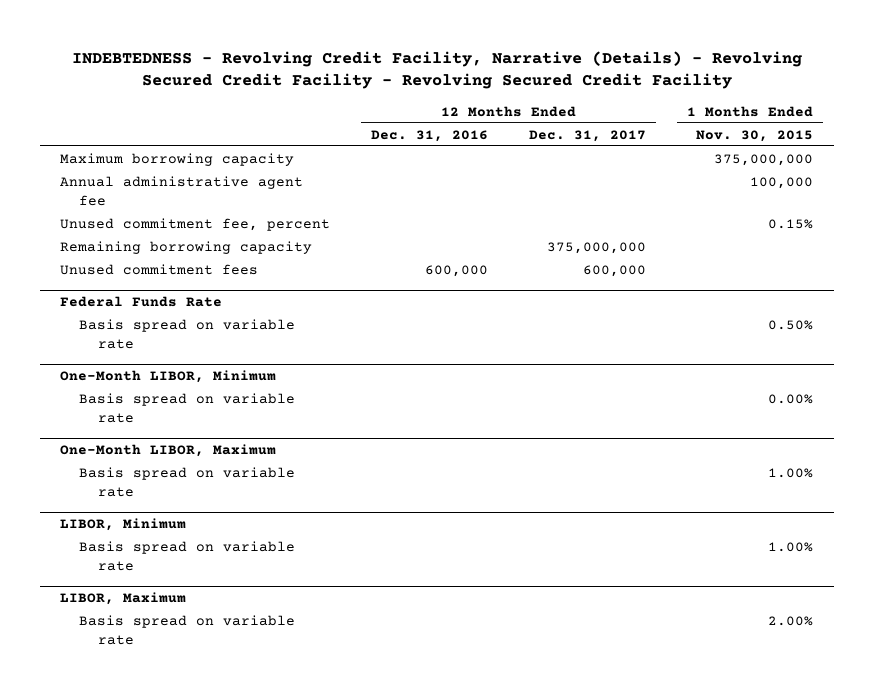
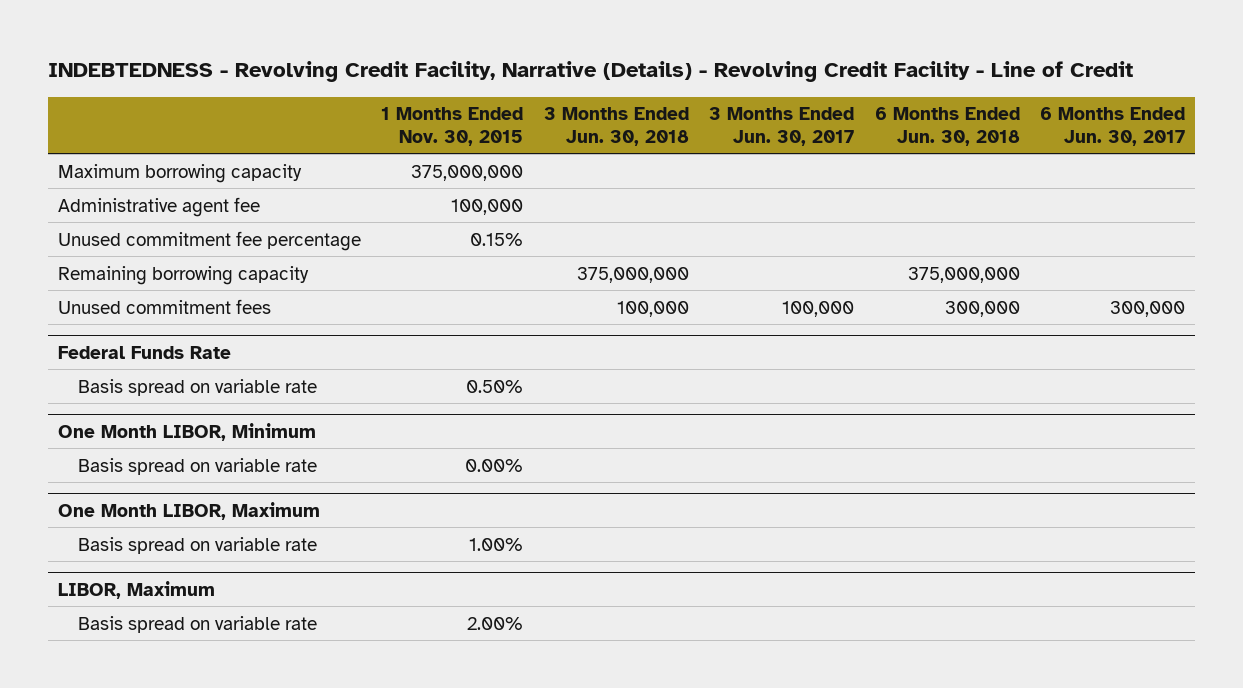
- INDEBTEDNESS - Revolving Credit Facility, Narrative (Details) - Revolving Secured Credit Facility - Revolving Secured Credit Facility
+ INDEBTEDNESS - Revolving Credit Facility, Narrative (Details) - Revolving Credit Facility - Line of Credit
- | 12 Months Ended Dec. 31, 2016 | 12 Months Ended Dec. 31, 2017 | 1 Months Ended Nov. 30, 2015
+ | 1 Months Ended Nov. 30, 2015 | 3 Months Ended Jun. 30, 2018 | 3 Months Ended Jun. 30, 2017 | 6 Months Ended Jun. 30, 2018 | 6 Months Ended Jun. 30, 2017
- Annual administrative agent fee | | | 100,000
- Unused commitment fee, percent | | | 0.15%
+ Administrative agent fee | 100,000 | | | |
+ Unused commitment fee percentage | 0.15% | | | |
- One-Month LIBOR, Minimum
+ One Month LIBOR, Minimum
- One-Month LIBOR, Maximum
- Basis spread on variable rate | | | 1.00%
- LIBOR, Minimum
+ One Month LIBOR, Maximum

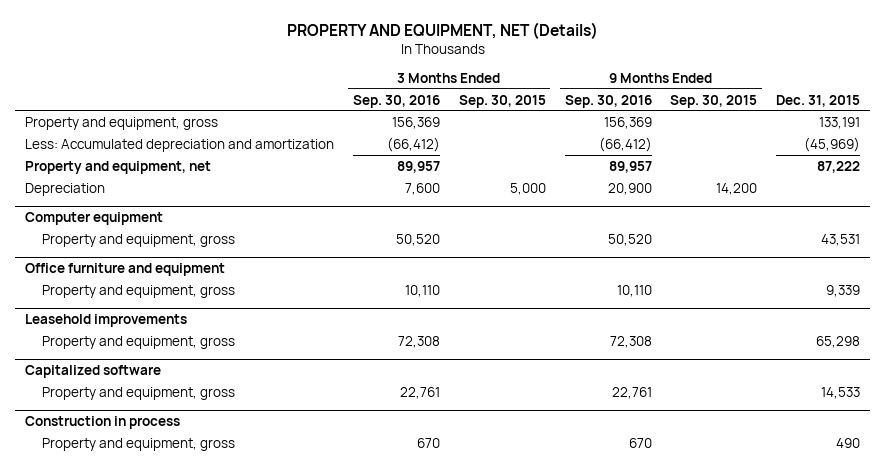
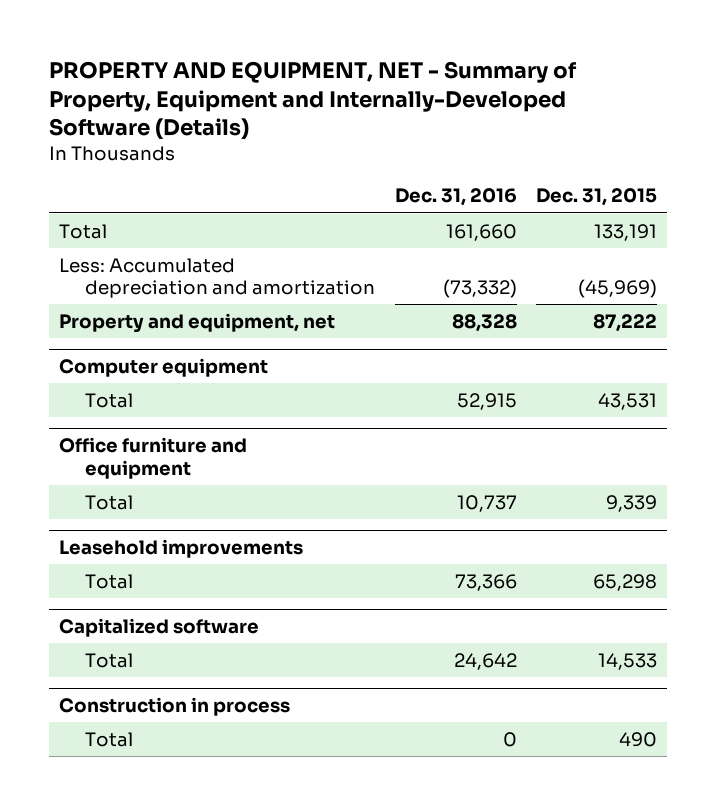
- PROPERTY AND EQUIPMENT, NET (Details)
+ PROPERTY AND EQUIPMENT, NET - Summary of Property, Equipment and Internally-Developed Software (Details)
- | 3 Months Ended Sep. 30, 2016 | 3 Months Ended Sep. 30, 2015 | 9 Months Ended Sep. 30, 2016 | 9 Months Ended Sep. 30, 2015 | Dec. 31, 2015
+ | Dec. 31, 2016 | Dec. 31, 2015
- Property and equipment, gross | 156,369 | | 156,369 | | 133,191
+ Total | 161,660 | 133,191
- Depreciation | 7,600 | 5,000 | 20,900 | 14,200 |
@ Computer equipment
- Property and equipment, gross | 50,520 | | 50,520 | | 43,531
+ Total | 52,915 | 43,531
@ Office furniture and equipment
- Property and equipment, gross | 10,110 | | 10,110 | | 9,339
+ Total | 10,737 | 9,339
@ Leasehold improvements
- Property and equipment, gross | 72,308 | | 72,308 | | 65,298
+ Total | 73,366 | 65,298
@ Capitalized software
- Property and equipment, gross | 22,761 | | 22,761 | | 14,533
+ Total | 24,642 | 14,533
@ Construction in process
- Property and equipment, gross | 670 | | 670 | | 490
+ Total | 0 | 490

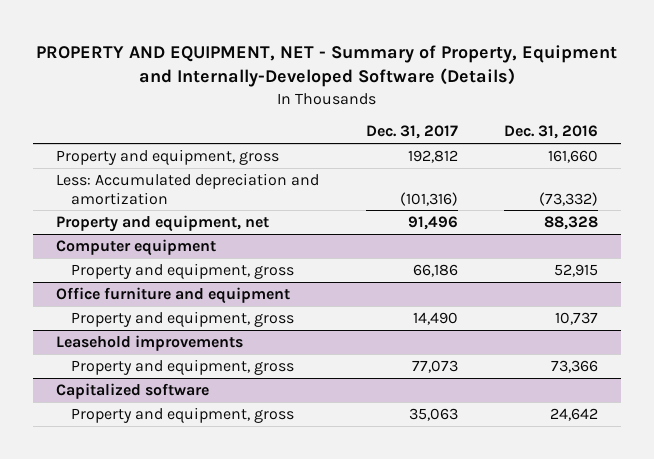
- | Dec. 31, 2016 | Dec. 31, 2015
+ | Dec. 31, 2017 | Dec. 31, 2016
- Total | 161,660 | 133,191
+ Property and equipment, gross | 192,812 | 161,660
@ Computer equipment
- Total | 52,915 | 43,531
+ Property and equipment, gross | 66,186 | 52,915
@ Office furniture and equipment
- Total | 10,737 | 9,339
+ Property and equipment, gross | 14,490 | 10,737
@ Leasehold improvements
- Total | 73,366 | 65,298
+ Property and equipment, gross | 77,073 | 73,366
@ Capitalized software
- Total | 24,642 | 14,533
- Construction in process
- Total | 0 | 490
@ Capitalized software
+ Property and equipment, gross | 35,063 | 24,642

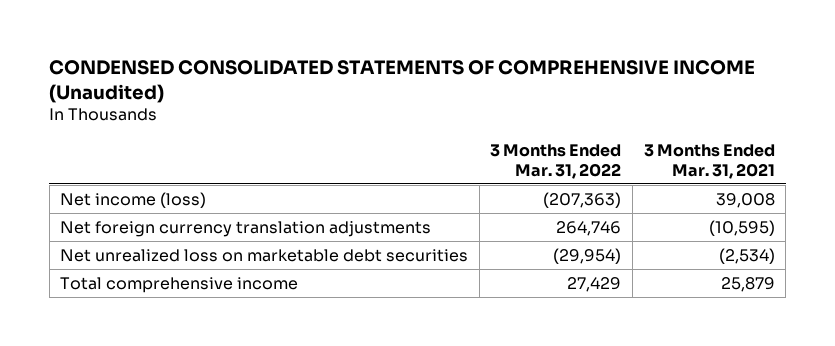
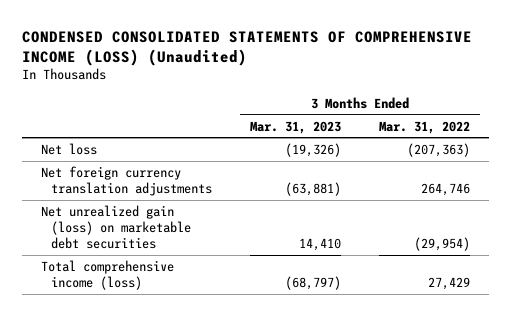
- CONDENSED CONSOLIDATED STATEMENTS OF COMPREHENSIVE INCOME (Unaudited)
+ CONDENSED CONSOLIDATED STATEMENTS OF COMPREHENSIVE INCOME (LOSS) (Unaudited)
- | 3 Months Ended Mar. 31, 2022 | 3 Months Ended Mar. 31, 2021
+ | 3 Months Ended Mar. 31, 2023 | 3 Months Ended Mar. 31, 2022
- Net income (loss) | (207,363) | 39,008
+ Net loss | (19,326) | (207,363)
- Net unrealized loss on marketable debt securities | (29,954) | (2,534)
- Total comprehensive income | 27,429 | 25,879
+ Net unrealized gain (loss) on marketable debt securities | 14,410 | (29,954)
+ Total comprehensive income (loss) | (68,797) | 27,429

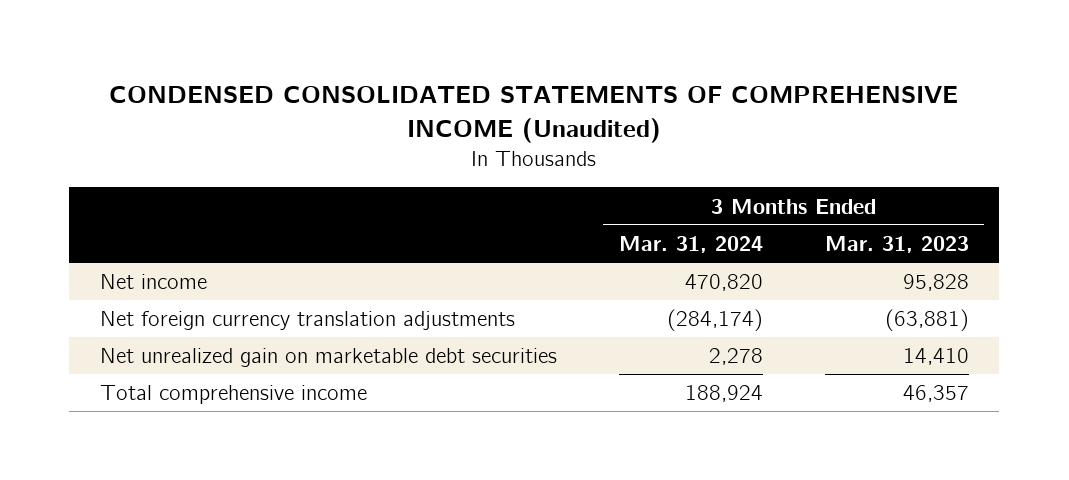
- CONDENSED CONSOLIDATED STATEMENTS OF COMPREHENSIVE INCOME (LOSS) (Unaudited)
+ CONDENSED CONSOLIDATED STATEMENTS OF COMPREHENSIVE INCOME (Unaudited)
- | 3 Months Ended Mar. 31, 2023 | 3 Months Ended Mar. 31, 2022
+ | 3 Months Ended Mar. 31, 2024 | 3 Months Ended Mar. 31, 2023
- Net loss | (19,326) | (207,363)
+ Net income | 470,820 | 95,828
- Net unrealized gain (loss) on marketable debt securities | 14,410 | (29,954)
- Total comprehensive income (loss) | (68,797) | 27,429
+ Net unrealized gain on marketable debt securities | 2,278 | 14,410
+ Total comprehensive income | 188,924 | 46,357

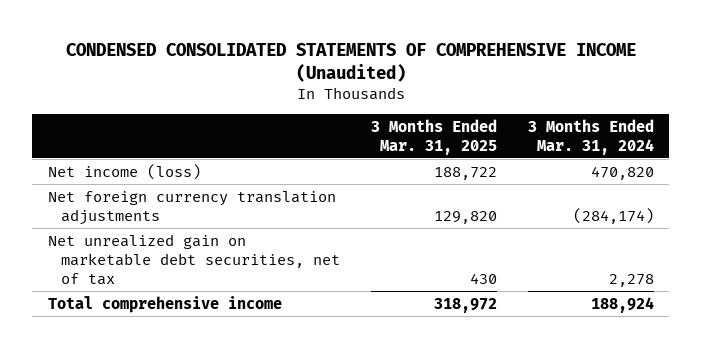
- | 3 Months Ended Mar. 31, 2024 | 3 Months Ended Mar. 31, 2023
+ | 3 Months Ended Mar. 31, 2025 | 3 Months Ended Mar. 31, 2024
- Net income | 470,820 | 95,828
+ Net income (loss) | 188,722 | 470,820
- Net unrealized gain on marketable debt securities | 2,278 | 14,410
+ Net unrealized gain on marketable debt securities, net of tax | 430 | 2,278

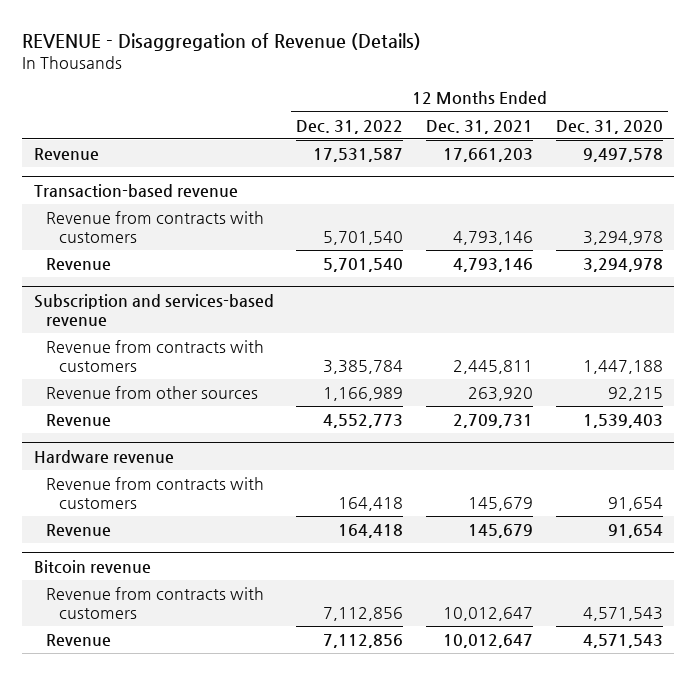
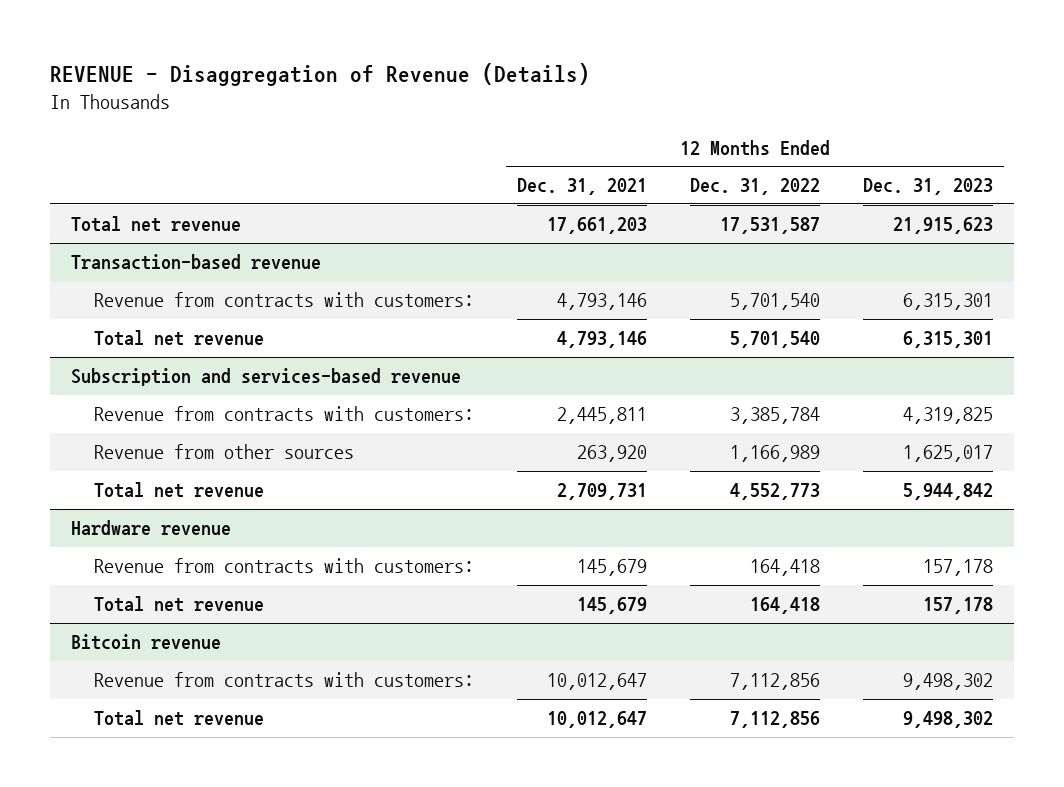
- | 12 Months Ended Dec. 31, 2022 | 12 Months Ended Dec. 31, 2021 | 12 Months Ended Dec. 31, 2020
+ | 12 Months Ended Dec. 31, 2021 | 12 Months Ended Dec. 31, 2022 | 12 Months Ended Dec. 31, 2023
- Revenue | 17,531,587 | 17,661,203 | 9,497,578
+ Total net revenue | 17,661,203 | 17,531,587 | 21,915,623
@ Transaction-based revenue
- Revenue from contracts with customers | 5,701,540 | 4,793,146 | 3,294,978
- Revenue | 5,701,540 | 4,793,146 | 3,294,978
+ Revenue from contracts with customers: | 4,793,146 | 5,701,540 | 6,315,301
+ Total net revenue | 4,793,146 | 5,701,540 | 6,315,301
@ Subscription and services-based revenue
- Revenue from contracts with customers | 3,385,784 | 2,445,811 | 1,447,188
+ Revenue from contracts with customers: | 2,445,811 | 3,385,784 | 4,319,825
- Revenue | 4,552,773 | 2,709,731 | 1,539,403
+ Total net revenue | 2,709,731 | 4,552,773 | 5,944,842
@ Hardware revenue
- Revenue from contracts with customers | 164,418 | 145,679 | 91,654
- Revenue | 164,418 | 145,679 | 91,654
+ Revenue from contracts with customers: | 145,679 | 164,418 | 157,178
+ Total net revenue | 145,679 | 164,418 | 157,178
@ Bitcoin revenue
- Revenue from contracts with customers | 7,112,856 | 10,012,647 | 4,571,543
- Revenue | 7,112,856 | 10,012,647 | 4,571,543
+ Revenue from contracts with customers: | 10,012,647 | 7,112,856 | 9,498,302
+ Total net revenue | 10,012,647 | 7,112,856 | 9,498,302

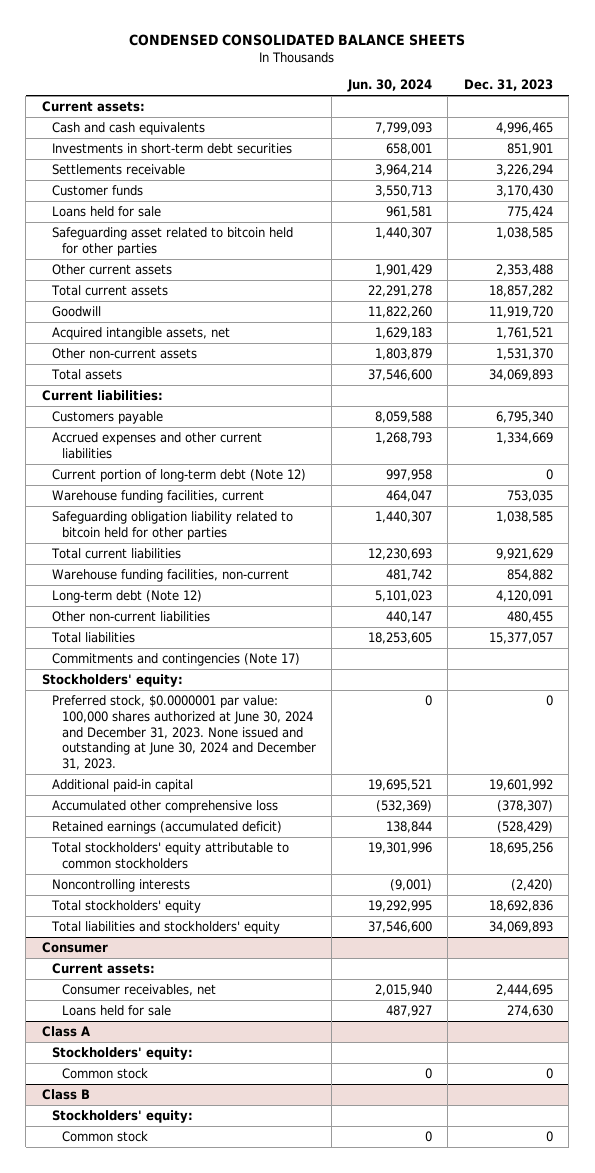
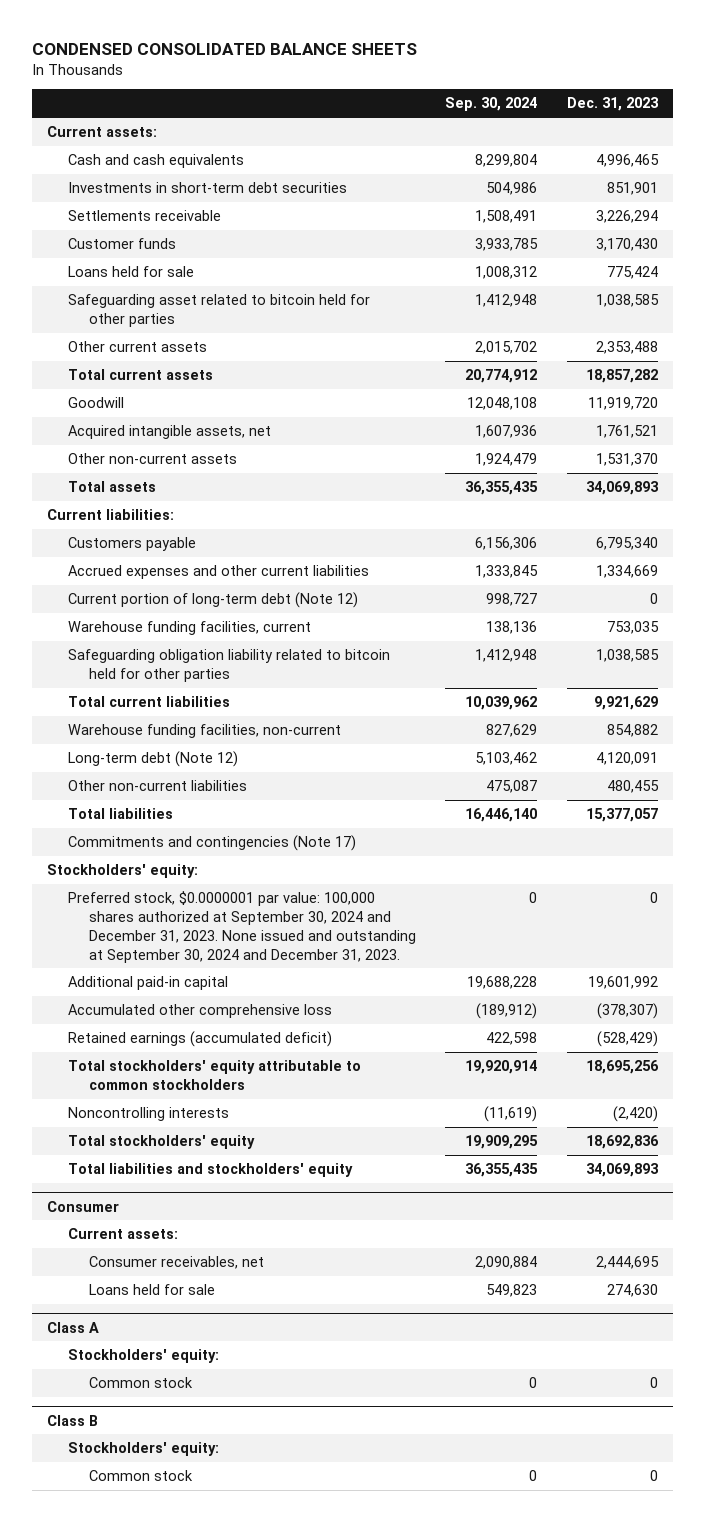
- | Jun. 30, 2024 | Dec. 31, 2023
+ | Sep. 30, 2024 | Dec. 31, 2023
- Preferred stock, $0.0000001 par value: 100,000 shares authorized at June 30, 2024 and December 31, 2023. None issued and outstanding at June 30, 2024 and December 31, 2023. | 0 | 0
+ Preferred stock, $0.0000001 par value: 100,000 shares authorized at September 30, 2024 and December 31, 2023. None issued and outstanding at September 30, 2024 and December 31, 2023. | 0 | 0

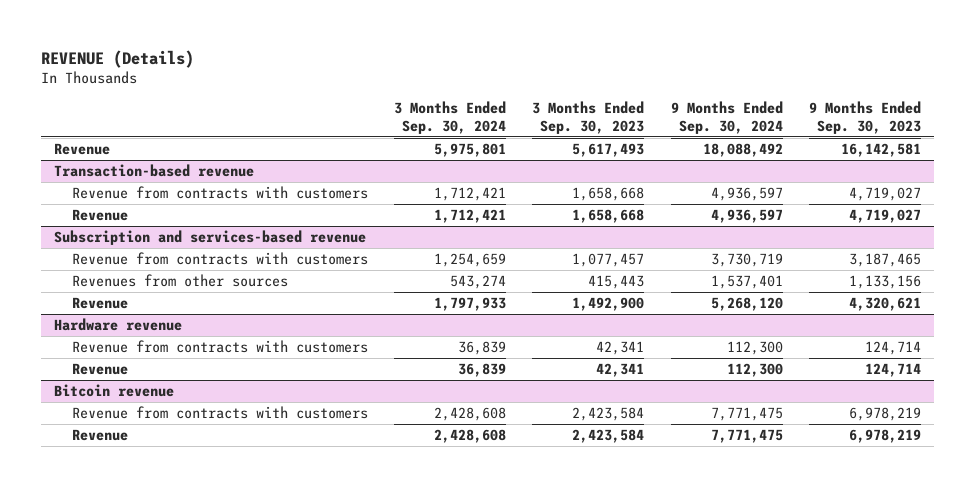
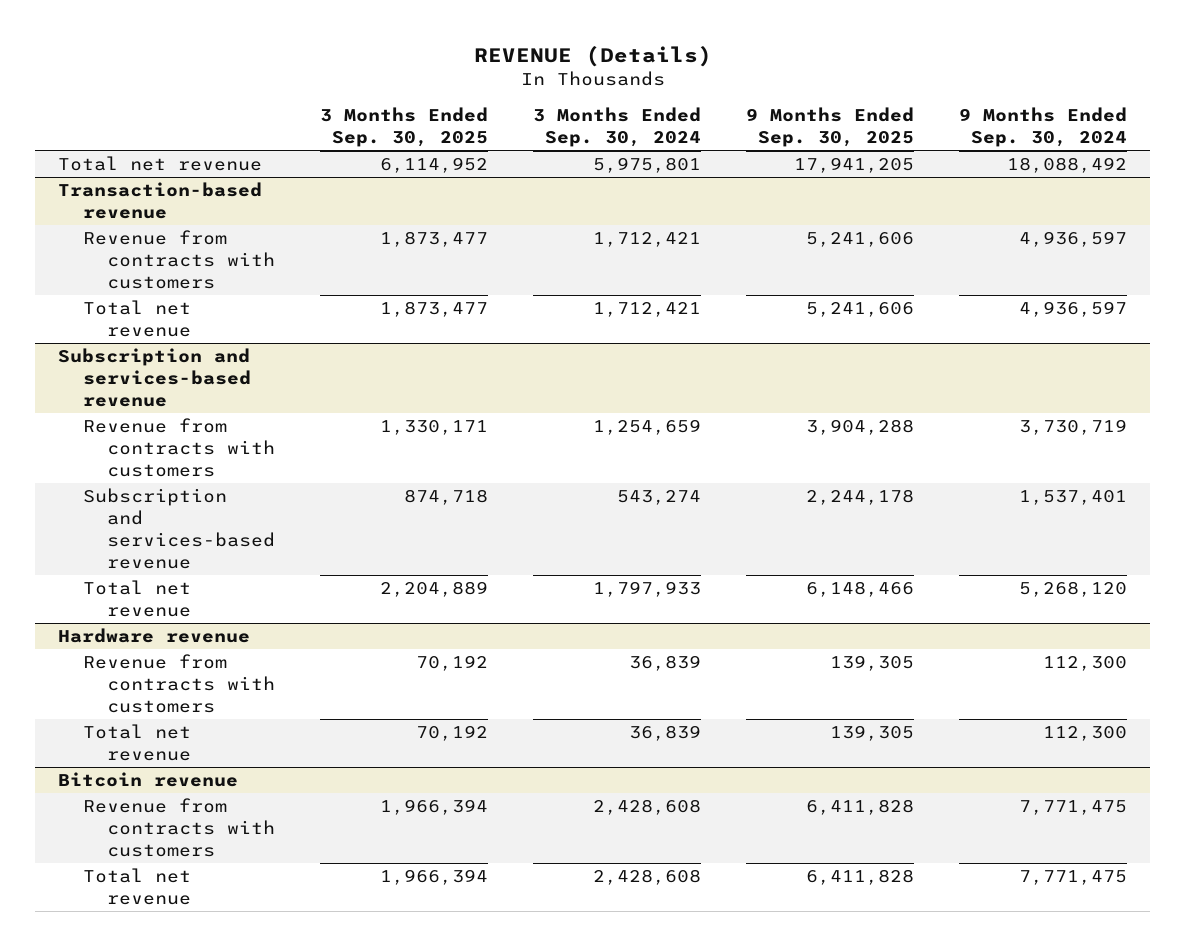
- | 3 Months Ended Sep. 30, 2024 | 3 Months Ended Sep. 30, 2023 | 9 Months Ended Sep. 30, 2024 | 9 Months Ended Sep. 30, 2023
+ | 3 Months Ended Sep. 30, 2025 | 3 Months Ended Sep. 30, 2024 | 9 Months Ended Sep. 30, 2025 | 9 Months Ended Sep. 30, 2024
- Revenue | 5,975,801 | 5,617,493 | 18,088,492 | 16,142,581
+ Total net revenue | 6,114,952 | 5,975,801 | 17,941,205 | 18,088,492
@ Transaction-based revenue
- Revenue | 1,712,421 | 1,658,668 | 4,936,597 | 4,719,027
+ Total net revenue | 1,873,477 | 1,712,421 | 5,241,606 | 4,936,597
@ Subscription and services-based revenue
- Revenues from other sources | 543,274 | 415,443 | 1,537,401 | 1,133,156
- Revenue | 1,797,933 | 1,492,900 | 5,268,120 | 4,320,621
+ Subscription and services-based revenue | 874,718 | 543,274 | 2,244,178 | 1,537,401
+ Total net revenue | 2,204,889 | 1,797,933 | 6,148,466 | 5,268,120
@ Hardware revenue
- Revenue | 36,839 | 42,341 | 112,300 | 124,714
+ Total net revenue | 70,192 | 36,839 | 139,305 | 112,300
@ Bitcoin revenue
- Revenue | 2,428,608 | 2,423,584 | 7,771,475 | 6,978,219
+ Total net revenue | 1,966,394 | 2,428,608 | 6,411,828 | 7,771,475

